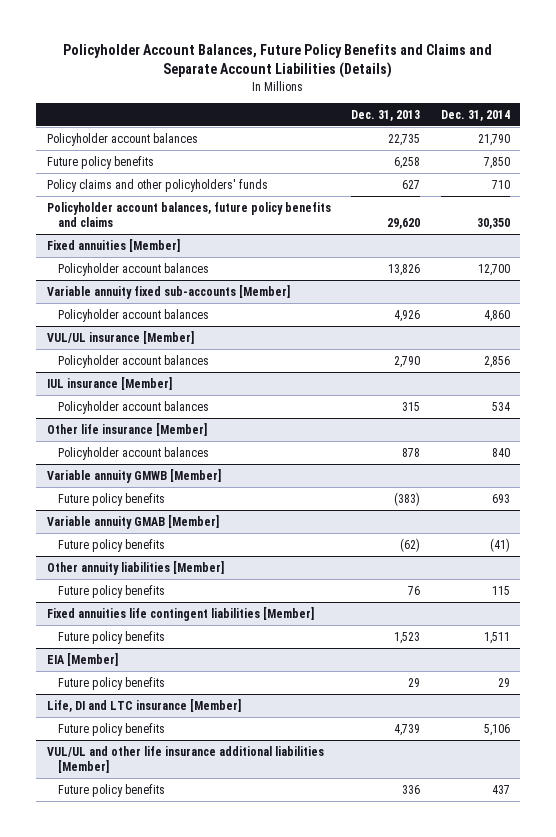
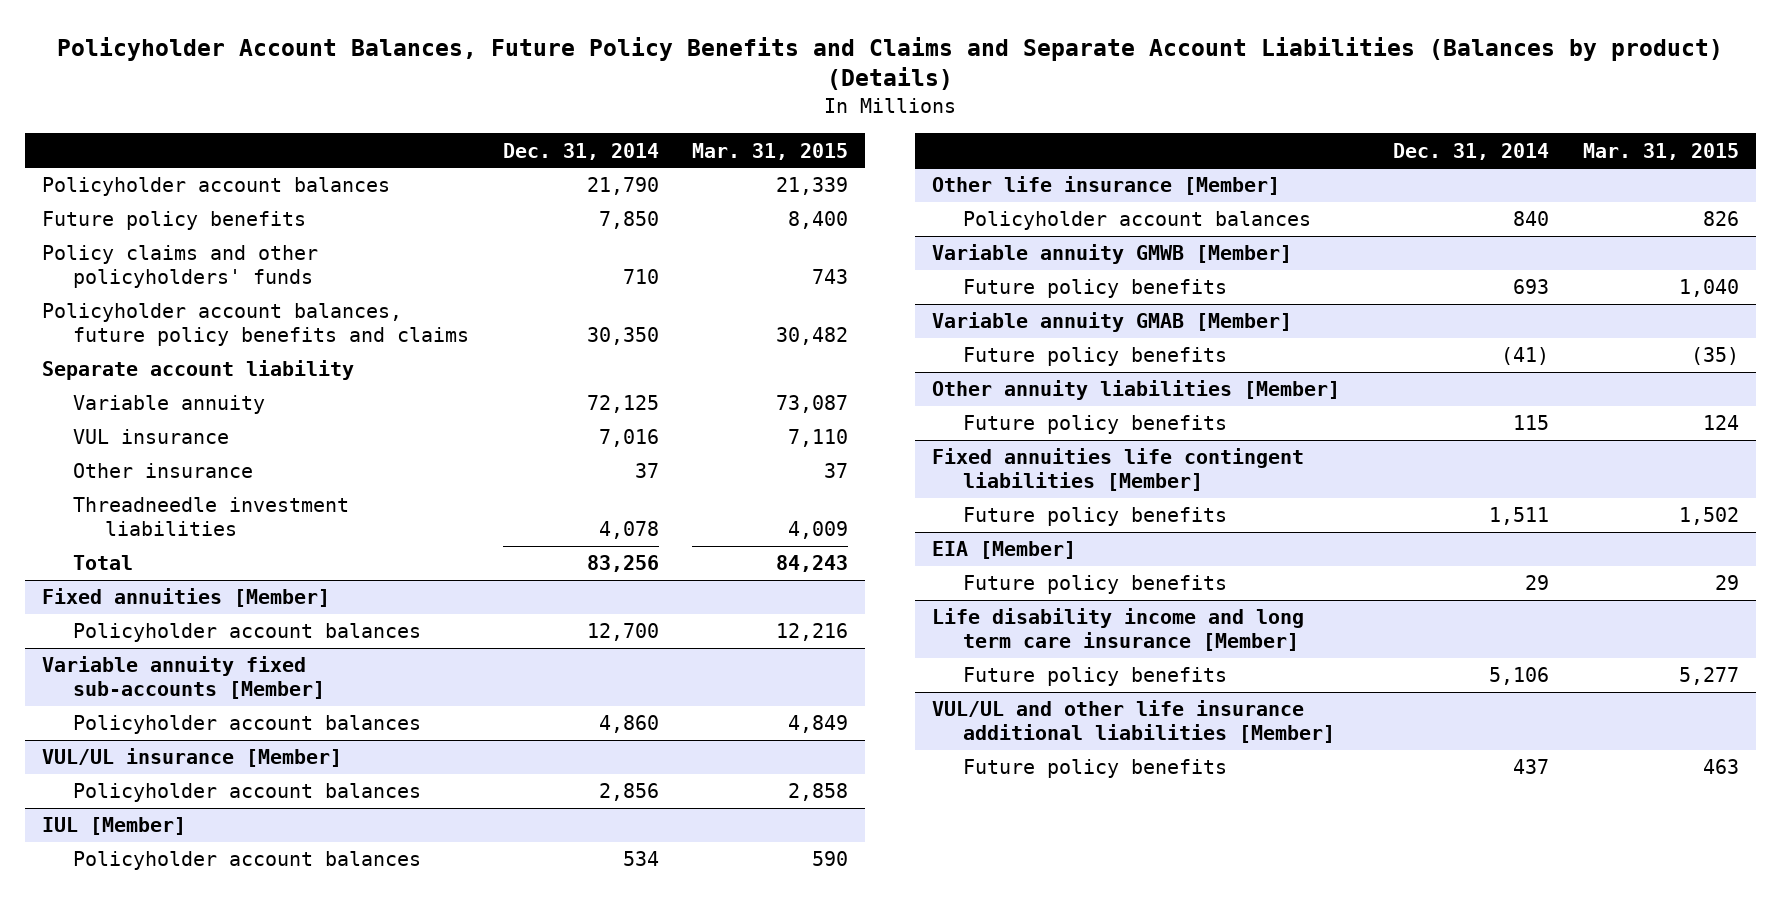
- Policyholder Account Balances, Future Policy Benefits and Claims and Separate Account Liabilities (Details)
+ Policyholder Account Balances, Future Policy Benefits and Claims and Separate Account Liabilities (Balances by product) (Details)
- | Dec. 31, 2013 | Dec. 31, 2014
+ | Dec. 31, 2014 | Mar. 31, 2015
+ Separate account liability
+ Variable annuity | 72,125 | 73,087
+ VUL insurance | 7,016 | 7,110
+ Other insurance | 37 | 37
+ Threadneedle investment liabilities | 4,078 | 4,009
+ Total | 83,256 | 84,243
- IUL insurance [Member]
+ IUL [Member]
- Life, DI and LTC insurance [Member]
+ Life disability income and long term care insurance [Member]

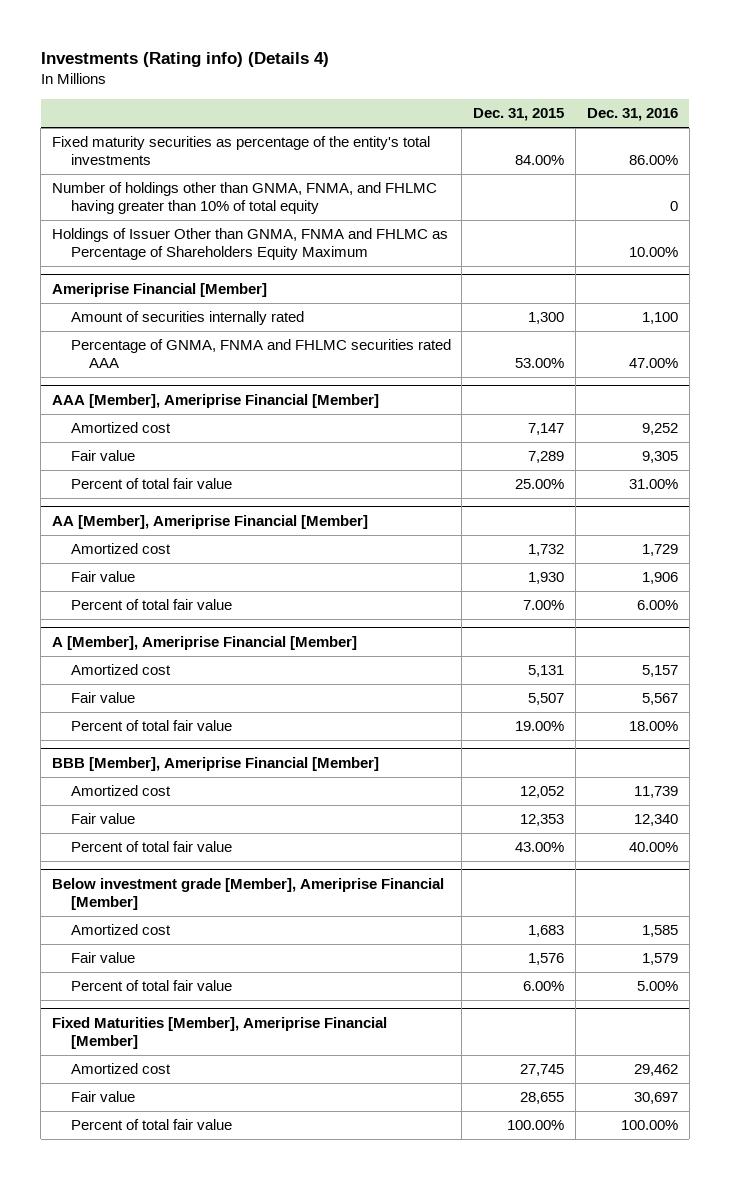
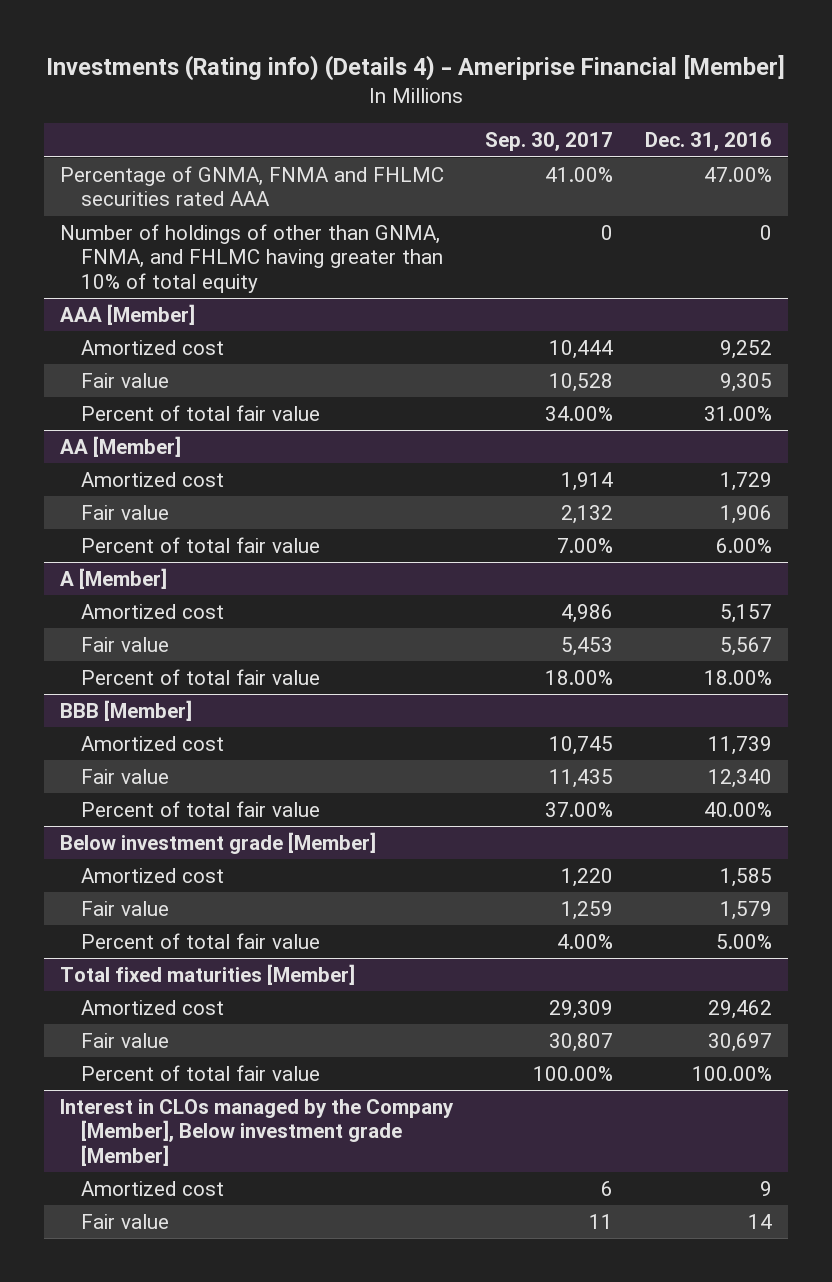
- Investments (Rating info) (Details 4)
+ Investments (Rating info) (Details 4) - Ameriprise Financial [Member]
- | Dec. 31, 2015 | Dec. 31, 2016
+ | Sep. 30, 2017 | Dec. 31, 2016
- Fixed maturity securities as percentage of the entity's total investments | 84.00% | 86.00%
- Number of holdings other than GNMA, FNMA, and FHLMC having greater than 10% of total equity | | 0
- Holdings of Issuer Other than GNMA, FNMA and FHLMC as Percentage of Shareholders Equity Maximum | | 10.00%
- Ameriprise Financial [Member]
- Amount of securities internally rated | 1,300 | 1,100
- AAA [Member], Ameriprise Financial [Member]
+ Number of holdings of other than GNMA, FNMA, and FHLMC having greater than 10% of total equity | 0 | 0
+ AAA [Member]
- AA [Member], Ameriprise Financial [Member]
+ AA [Member]
- A [Member], Ameriprise Financial [Member]
+ A [Member]
- BBB [Member], Ameriprise Financial [Member]
+ BBB [Member]
- Below investment grade [Member], Ameriprise Financial [Member]
+ Below investment grade [Member]
- Fixed Maturities [Member], Ameriprise Financial [Member]
+ Total fixed maturities [Member]
+ Interest in CLOs managed by the Company [Member], Below investment grade [Member]
+ Amortized cost | 6 | 9
+ Fair value | 11 | 14

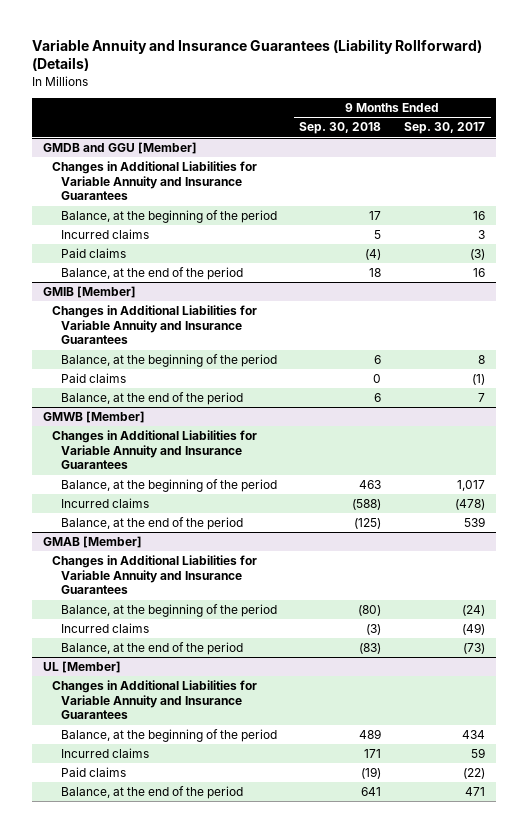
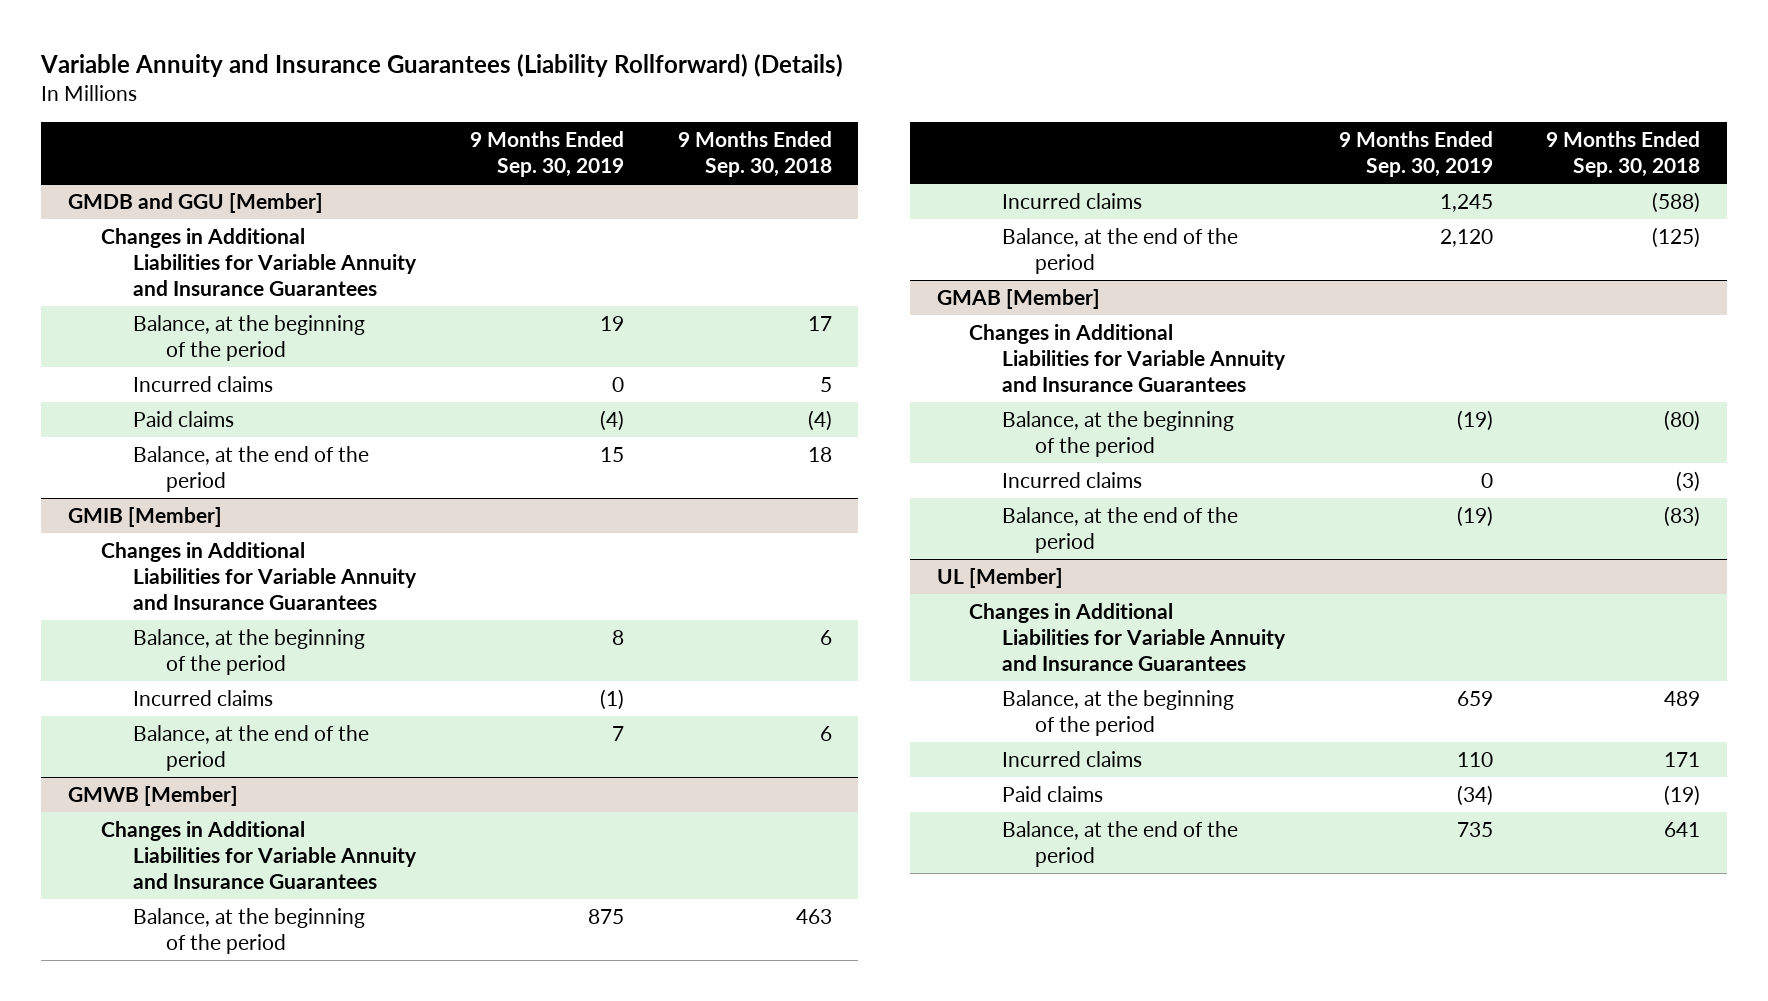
- | 9 Months Ended Sep. 30, 2018 | 9 Months Ended Sep. 30, 2017
+ | 9 Months Ended Sep. 30, 2019 | 9 Months Ended Sep. 30, 2018
@ GMIB [Member]
- Paid claims | 0 | (1)
+ Incurred claims | (1) |

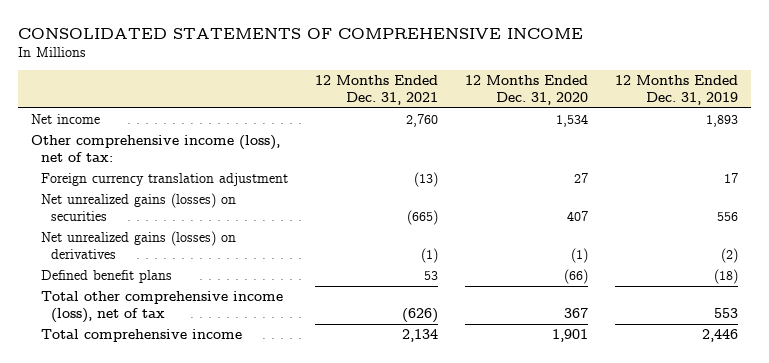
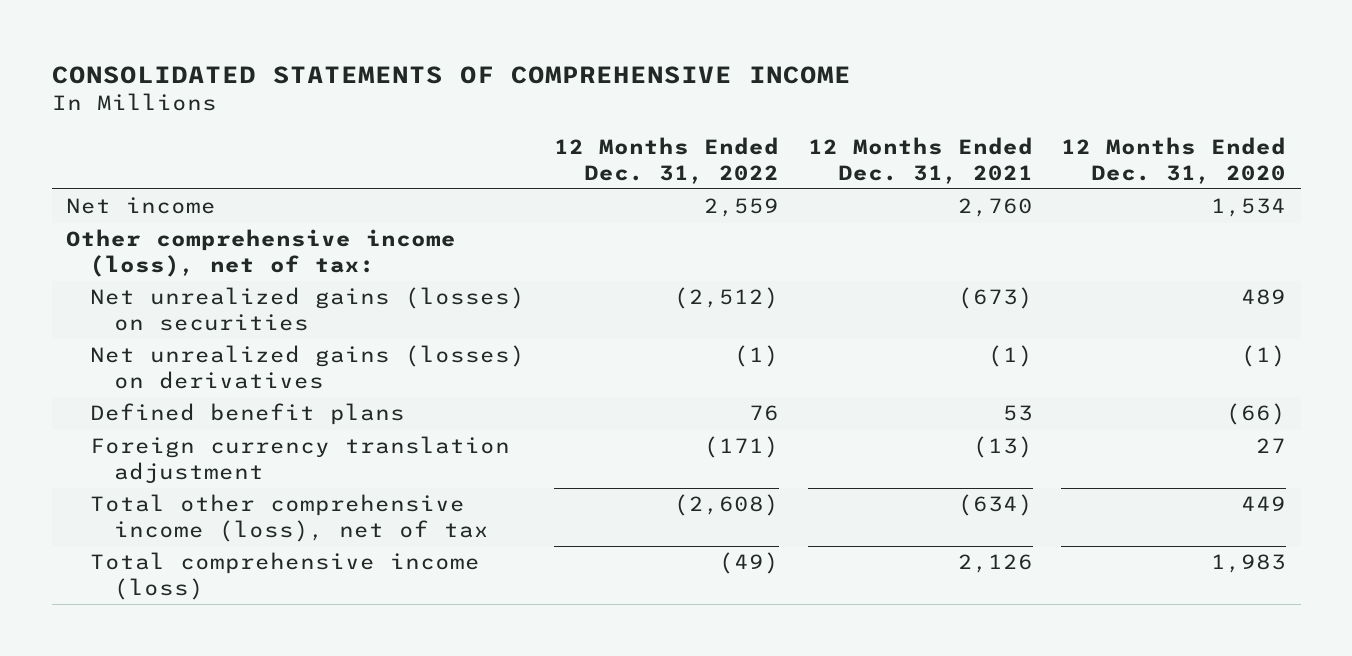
- | 12 Months Ended Dec. 31, 2021 | 12 Months Ended Dec. 31, 2020 | 12 Months Ended Dec. 31, 2019
+ | 12 Months Ended Dec. 31, 2022 | 12 Months Ended Dec. 31, 2021 | 12 Months Ended Dec. 31, 2020
- Net unrealized gains (losses) on securities | (665) | 407 | 556
+ Net unrealized gains (losses) on securities | (2,512) | (673) | 489
- Total other comprehensive income (loss), net of tax | (626) | 367 | 553
- Total comprehensive income | 2,134 | 1,901 | 2,446
moved down: Foreign currency translation adjustment | (171) | (13) | 27
+ Total other comprehensive income (loss), net of tax | (2,608) | (634) | 449
+ Total comprehensive income (loss) | (49) | 2,126 | 1,983

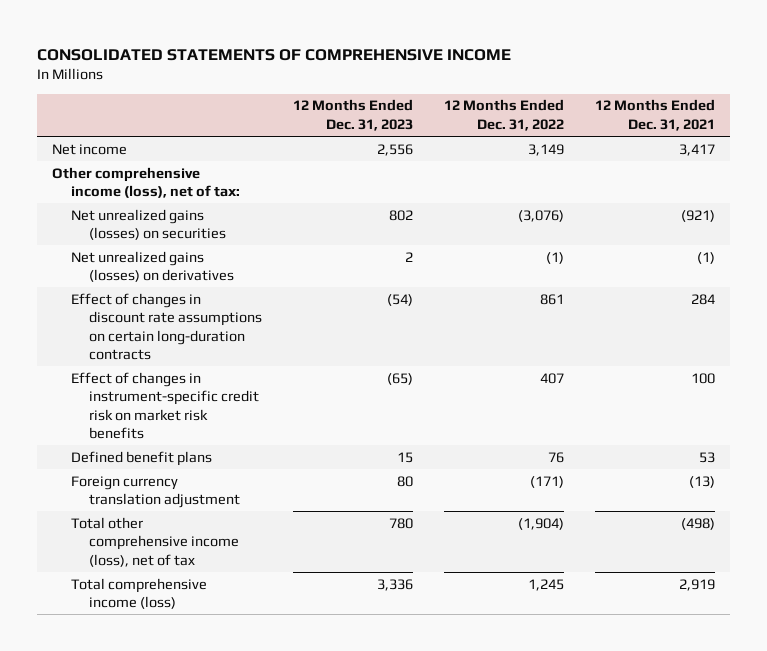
- | 12 Months Ended Dec. 31, 2022 | 12 Months Ended Dec. 31, 2021 | 12 Months Ended Dec. 31, 2020
+ | 12 Months Ended Dec. 31, 2023 | 12 Months Ended Dec. 31, 2022 | 12 Months Ended Dec. 31, 2021
- Net income | 2,559 | 2,760 | 1,534
+ Net income | 2,556 | 3,149 | 3,417
- Net unrealized gains (losses) on securities | (2,512) | (673) | 489
+ Net unrealized gains (losses) on securities | 802 | (3,076) | (921)
+ Effect of changes in discount rate assumptions on certain long-duration contracts | (54) | 861 | 284
+ Effect of changes in instrument-specific credit risk on market risk benefits | (65) | 407 | 100
- Total other comprehensive income (loss), net of tax | (2,608) | (634) | 449
- Total comprehensive income (loss) | (49) | 2,126 | 1,983
+ Total other comprehensive income (loss), net of tax | 780 | (1,904) | (498)
+ Total comprehensive income (loss) | 3,336 | 1,245 | 2,919

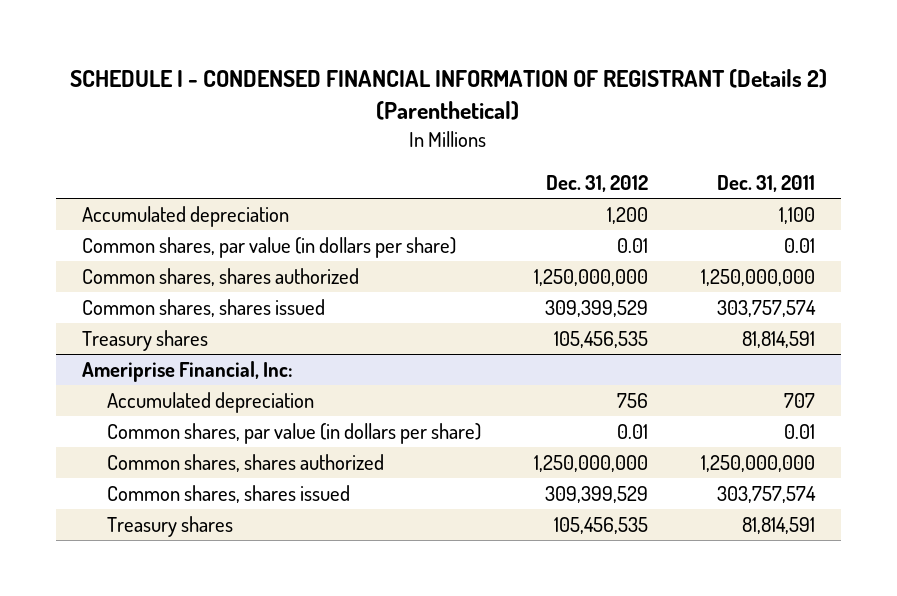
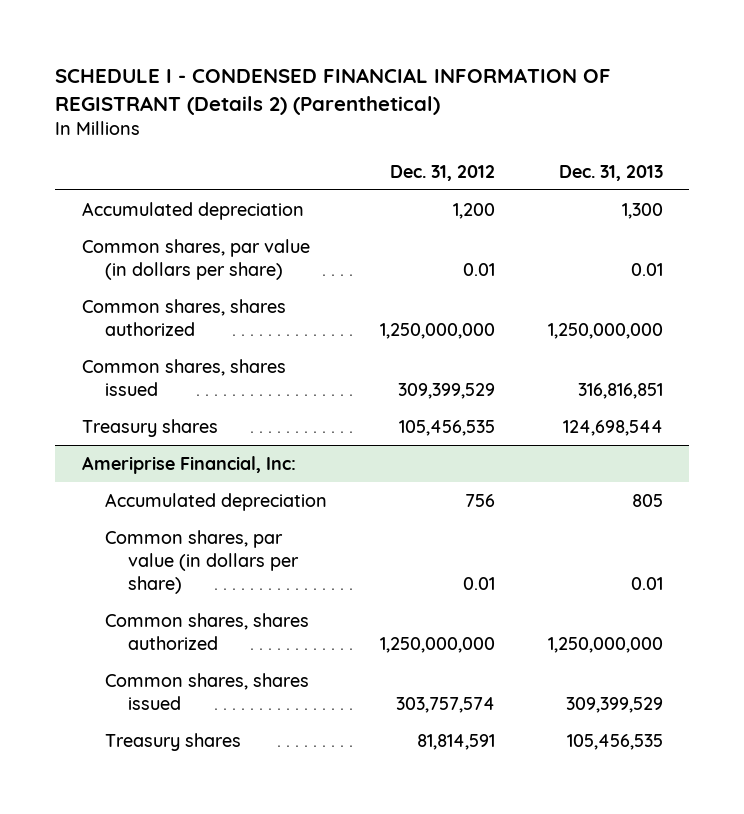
- | Dec. 31, 2012 | Dec. 31, 2011
+ | Dec. 31, 2012 | Dec. 31, 2013
@ Ameriprise Financial, Inc:
- Common shares, shares issued | 309,399,529 | 303,757,574
- Treasury shares | 105,456,535 | 81,814,591
+ Common shares, shares issued | 303,757,574 | 309,399,529
+ Treasury shares | 81,814,591 | 105,456,535

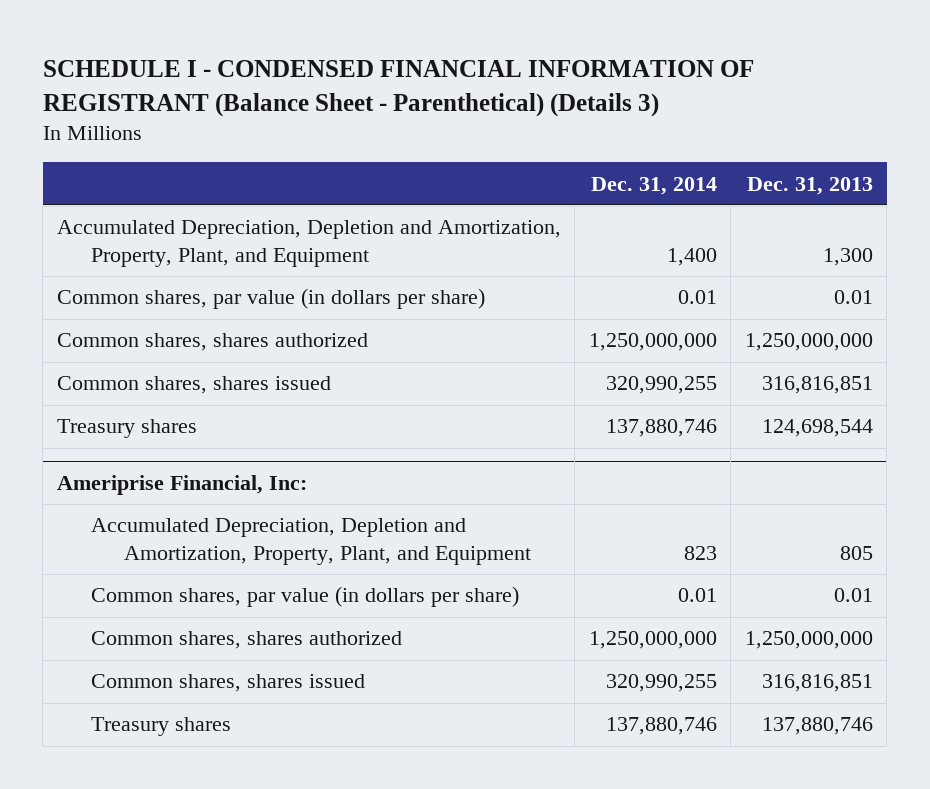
- SCHEDULE I - CONDENSED FINANCIAL INFORMATION OF REGISTRANT (Details 2) (Parenthetical)
+ SCHEDULE I - CONDENSED FINANCIAL INFORMATION OF REGISTRANT (Balance Sheet - Parenthetical) (Details 3)
- | Dec. 31, 2012 | Dec. 31, 2013
+ | Dec. 31, 2014 | Dec. 31, 2013
- Accumulated depreciation | 1,200 | 1,300
+ Accumulated Depreciation, Depletion and Amortization, Property, Plant, and Equipment | 1,400 | 1,300
@ Ameriprise Financial, Inc:
- Accumulated depreciation | 756 | 805
+ Accumulated Depreciation, Depletion and Amortization, Property, Plant, and Equipment | 823 | 805
- Common shares, shares issued | 303,757,574 | 309,399,529
- Treasury shares | 81,814,591 | 105,456,535
+ Common shares, shares issued | 320,990,255 | 316,816,851
+ Treasury shares | 137,880,746 | 137,880,746

